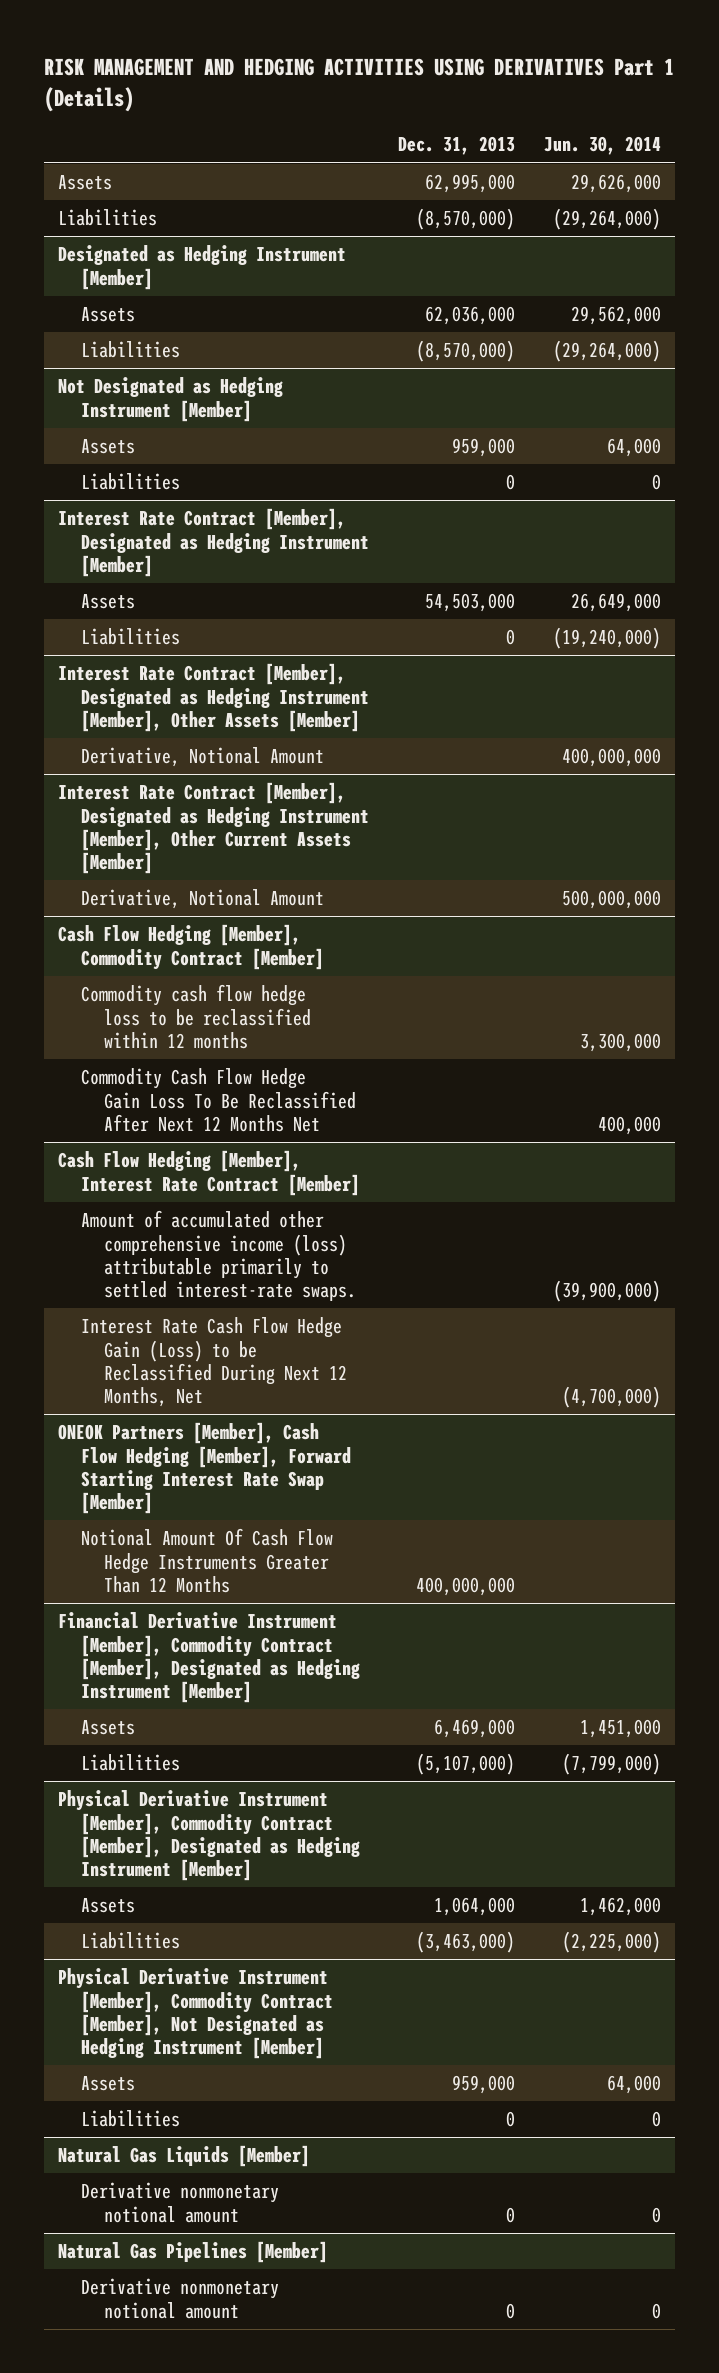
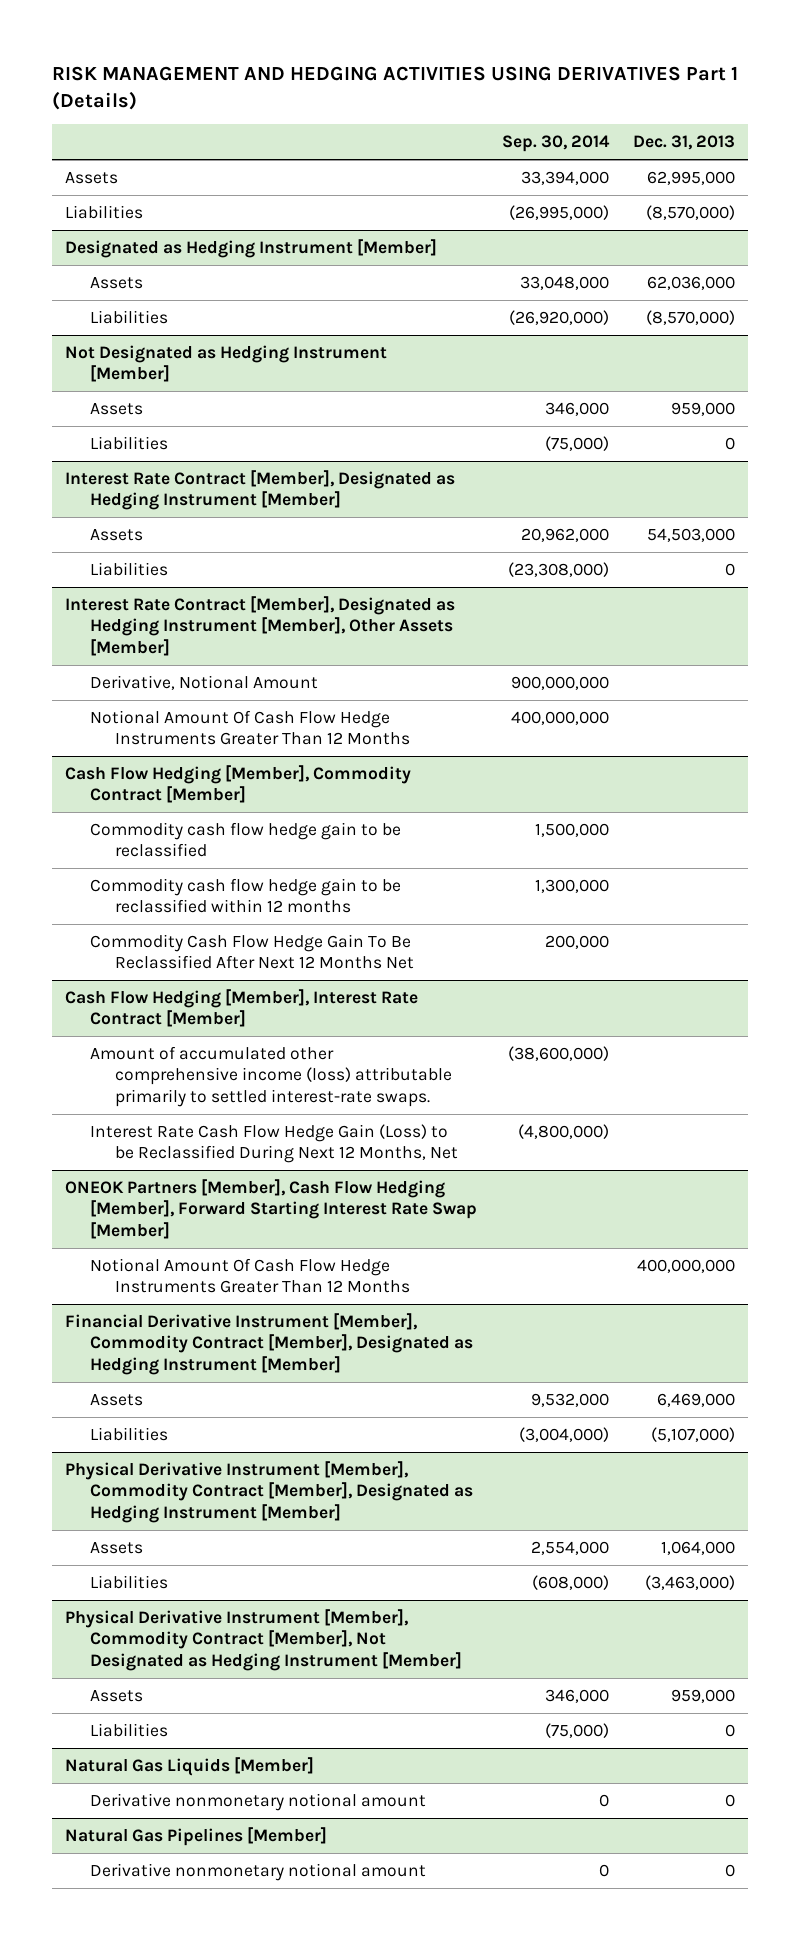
- | Dec. 31, 2013 | Jun. 30, 2014
+ | Sep. 30, 2014 | Dec. 31, 2013
- Interest Rate Contract [Member], Designated as Hedging Instrument [Member], Other Current Assets [Member]
- Derivative, Notional Amount | | 500,000,000
@ Interest Rate Contract [Member], Designated as Hedging Instrument [Member], Other Assets [Member]
+ Notional Amount Of Cash Flow Hedge Instruments Greater Than 12 Months | 400,000,000 |
@ Cash Flow Hedging [Member], Commodity Contract [Member]
- Commodity cash flow hedge loss to be reclassified within 12 months | | 3,300,000
- Commodity Cash Flow Hedge Gain Loss To Be Reclassified After Next 12 Months Net | | 400,000
+ Commodity cash flow hedge gain to be reclassified | 1,500,000 |
+ Commodity cash flow hedge gain to be reclassified within 12 months | 1,300,000 |
+ Commodity Cash Flow Hedge Gain To Be Reclassified After Next 12 Months Net | 200,000 |

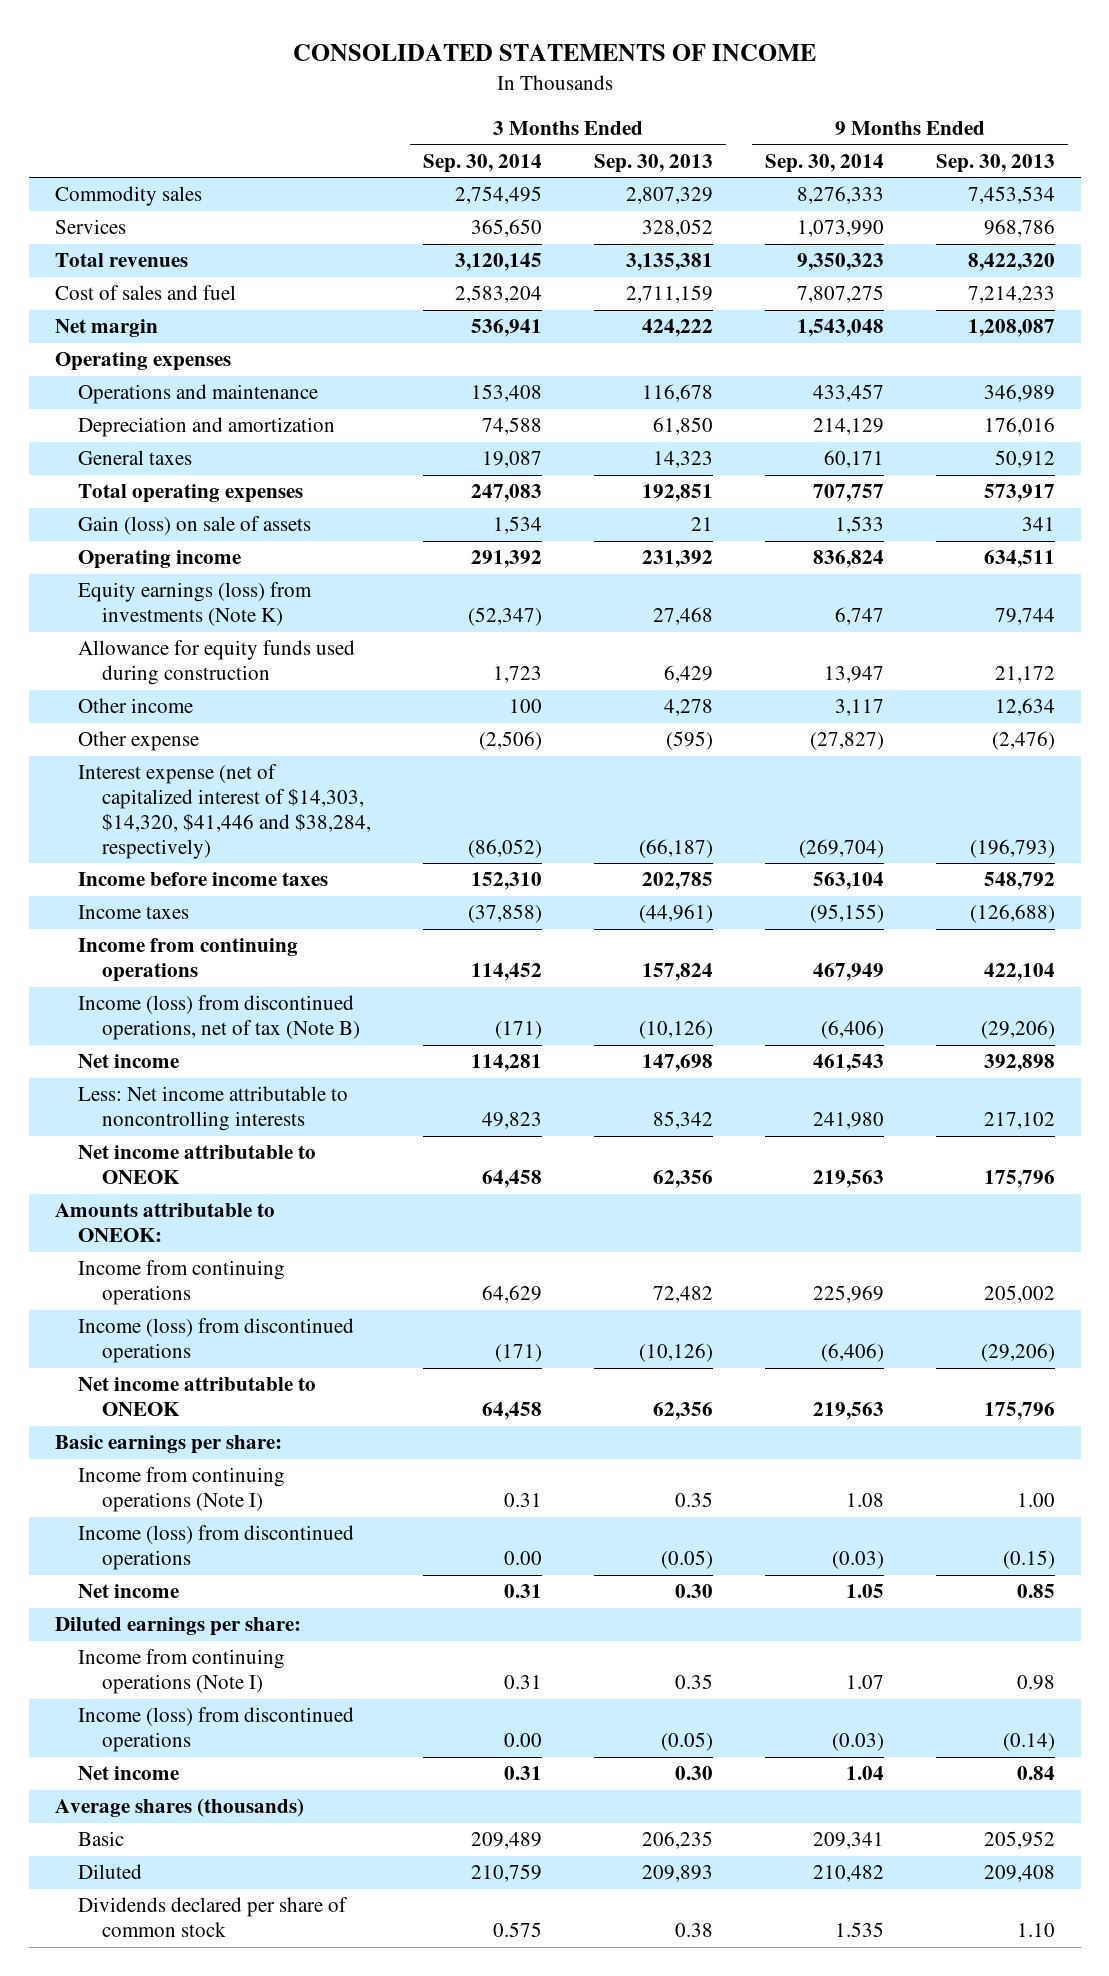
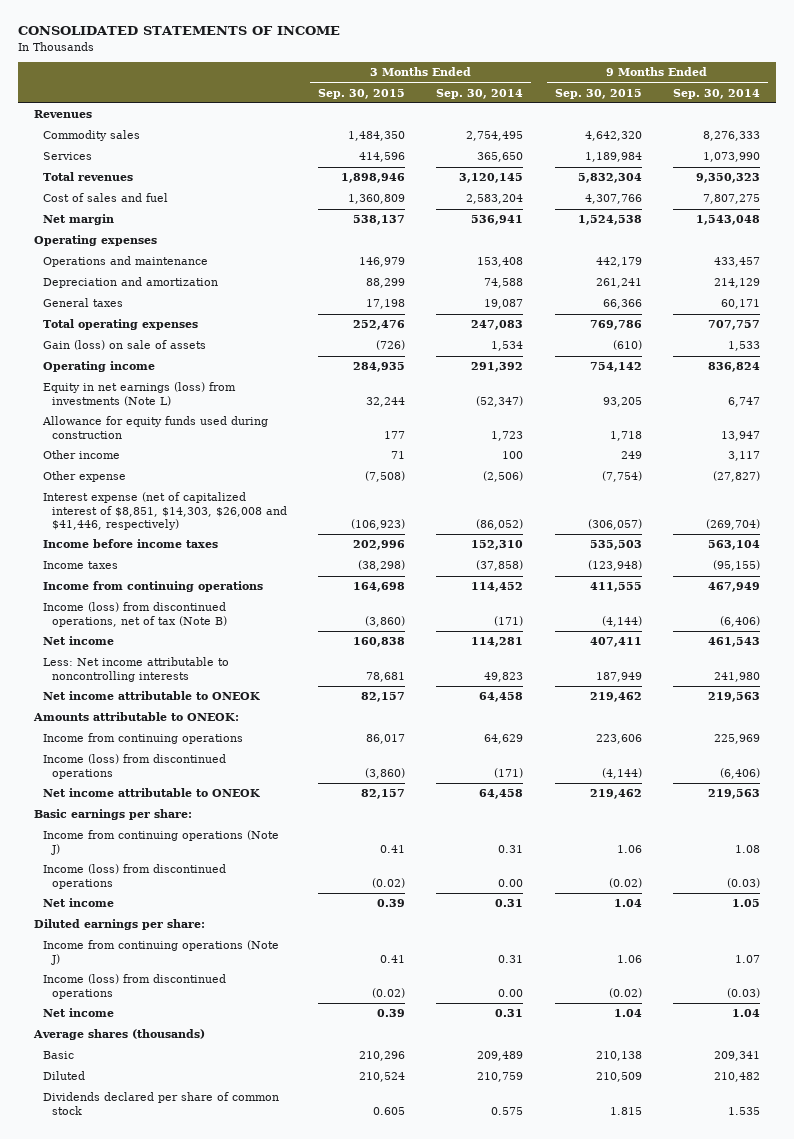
- | 3 Months Ended Sep. 30, 2014 | 3 Months Ended Sep. 30, 2013 | 9 Months Ended Sep. 30, 2014 | 9 Months Ended Sep. 30, 2013
+ | 3 Months Ended Sep. 30, 2015 | 3 Months Ended Sep. 30, 2014 | 9 Months Ended Sep. 30, 2015 | 9 Months Ended Sep. 30, 2014
+ Revenues
- Equity earnings (loss) from investments (Note K) | (52,347) | 27,468 | 6,747 | 79,744
+ Equity in net earnings (loss) from investments (Note L) | 32,244 | (52,347) | 93,205 | 6,747
- Interest expense (net of capitalized interest of $14,303, $14,320, $41,446 and $38,284, respectively) | (86,052) | (66,187) | (269,704) | (196,793)
+ Interest expense (net of capitalized interest of $8,851, $14,303, $26,008 and $41,446, respectively) | (106,923) | (86,052) | (306,057) | (269,704)
- Income from continuing operations (Note I) | 0.31 | 0.35 | 1.08 | 1.00
+ Income from continuing operations (Note J) | 0.41 | 0.31 | 1.06 | 1.08
- Income from continuing operations (Note I) | 0.31 | 0.35 | 1.07 | 0.98
+ Income from continuing operations (Note J) | 0.41 | 0.31 | 1.06 | 1.07

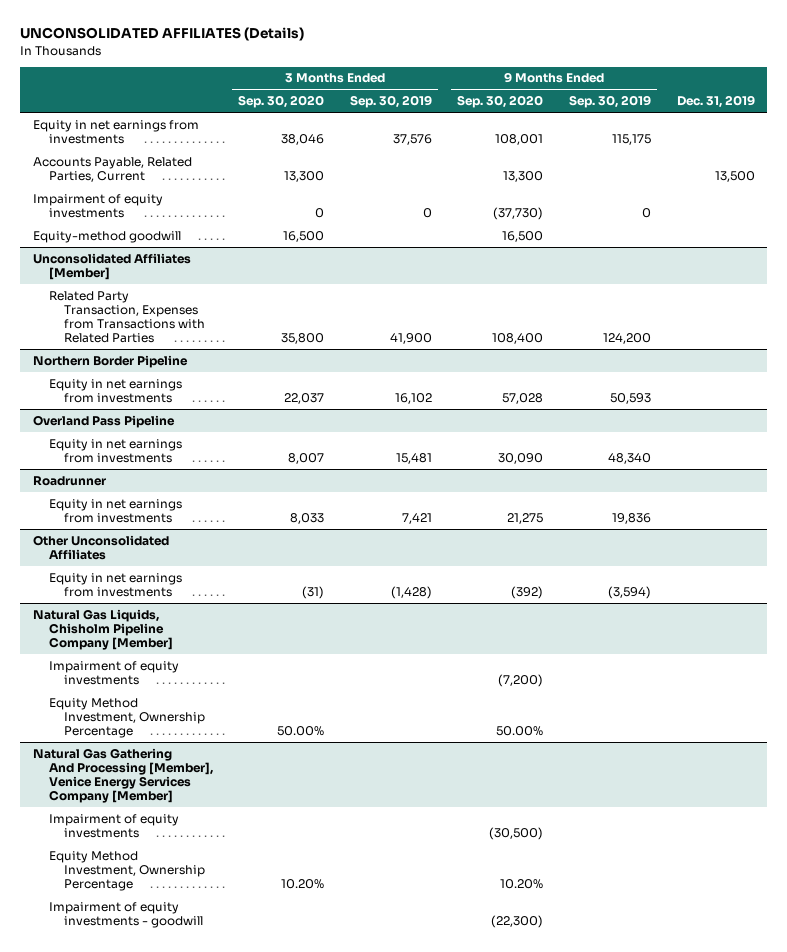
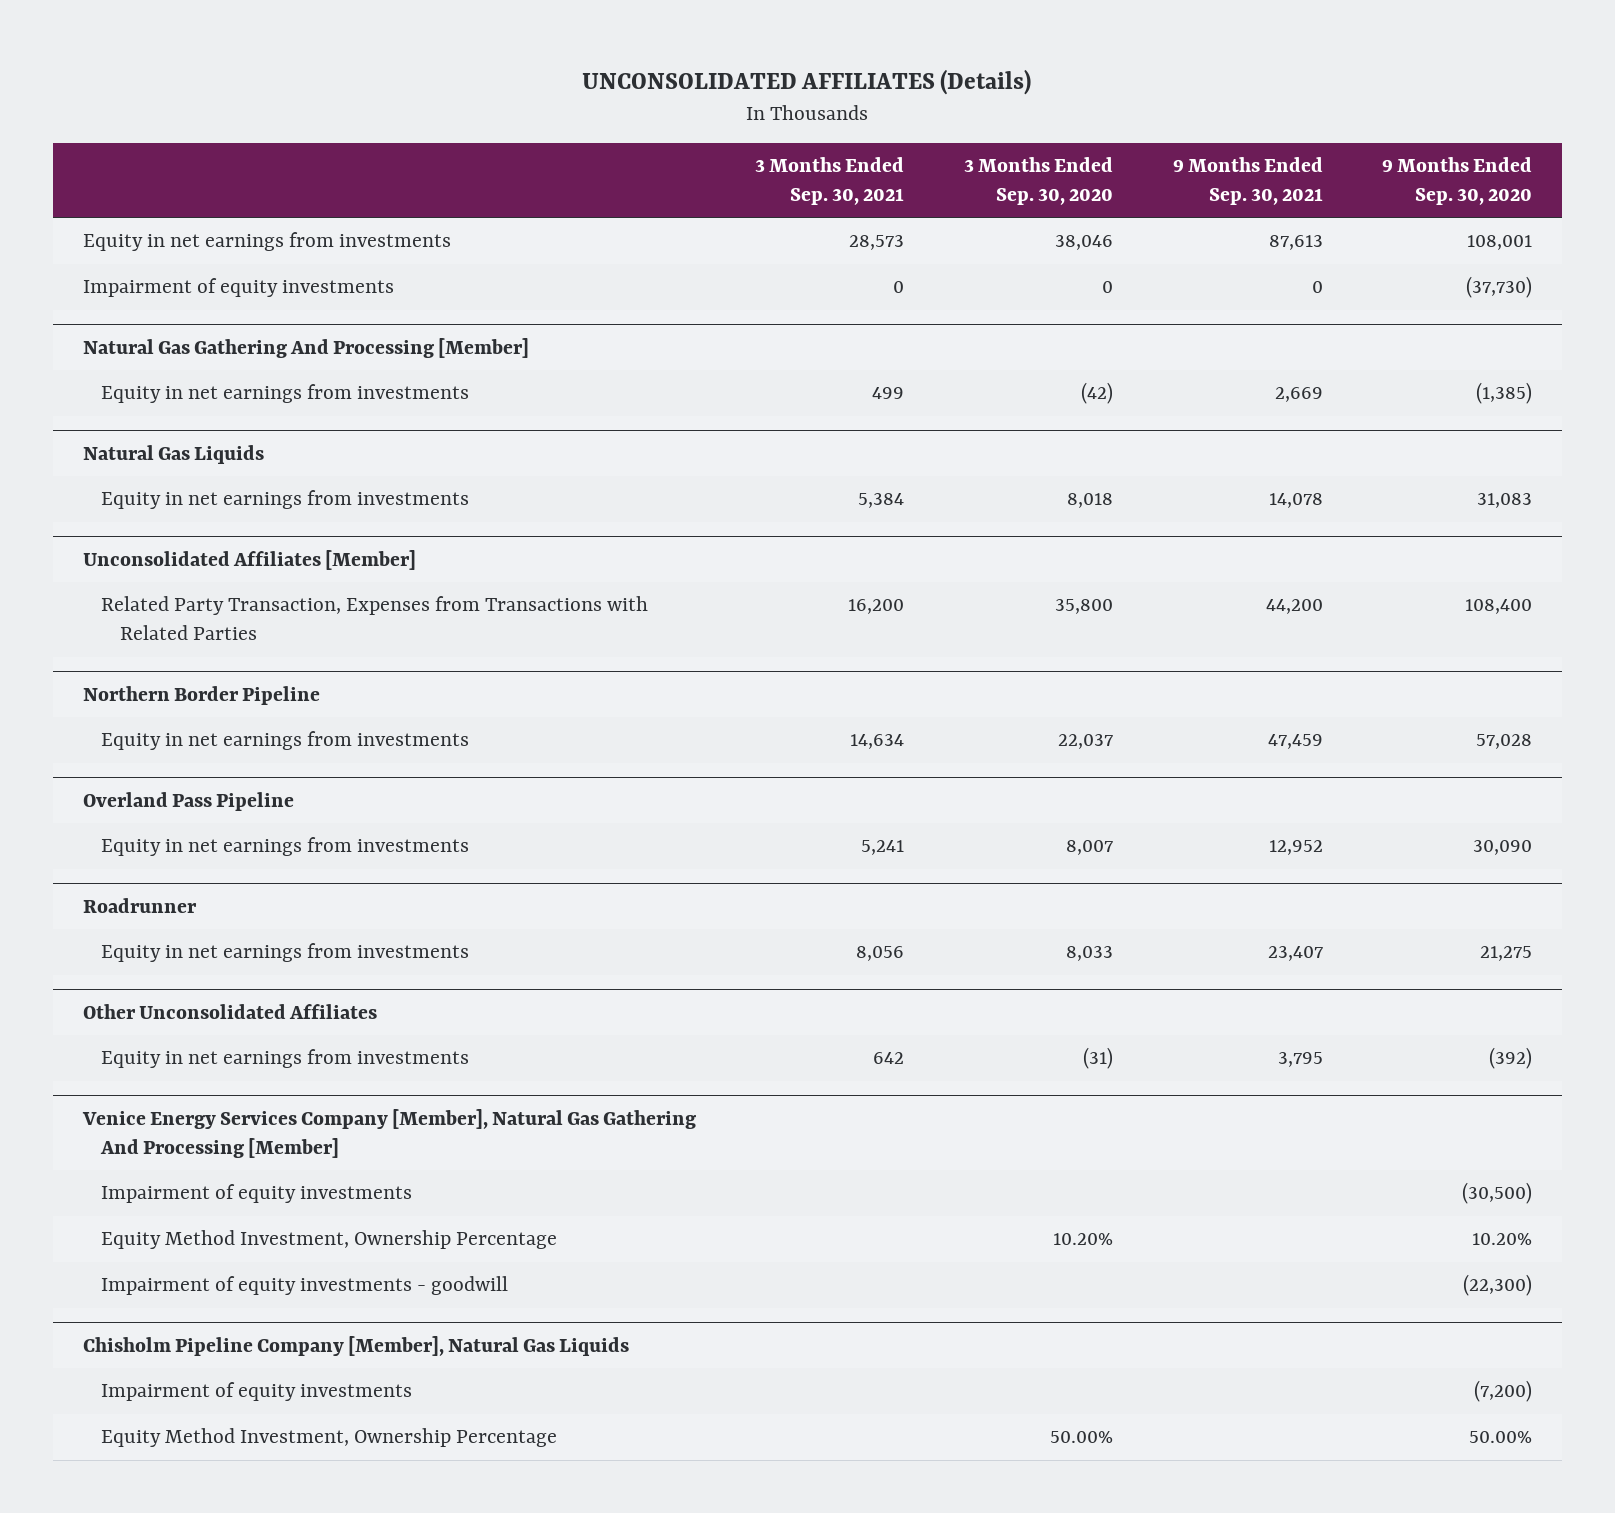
- | 3 Months Ended Sep. 30, 2020 | 3 Months Ended Sep. 30, 2019 | 9 Months Ended Sep. 30, 2020 | 9 Months Ended Sep. 30, 2019 | Dec. 31, 2019
+ | 3 Months Ended Sep. 30, 2021 | 3 Months Ended Sep. 30, 2020 | 9 Months Ended Sep. 30, 2021 | 9 Months Ended Sep. 30, 2020
- Accounts Payable, Related Parties, Current | 13,300 | | 13,300 | | 13,500
- Equity-method goodwill | 16,500 | | 16,500 | |
+ Natural Gas Gathering And Processing [Member]
+ Equity in net earnings from investments | 499 | (42) | 2,669 | (1,385)
+ Natural Gas Liquids
+ Equity in net earnings from investments | 5,384 | 8,018 | 14,078 | 31,083
- Natural Gas Liquids, Chisholm Pipeline Company [Member]
- Impairment of equity investments | | | (7,200) | |
- Equity Method Investment, Ownership Percentage | 50.00% | | 50.00% | |
- Natural Gas Gathering And Processing [Member], Venice Energy Services Company [Member]
+ Venice Energy Services Company [Member], Natural Gas Gathering And Processing [Member]
+ Chisholm Pipeline Company [Member], Natural Gas Liquids
+ Impairment of equity investments | | | | (7,200)
+ Equity Method Investment, Ownership Percentage | | 50.00% | | 50.00%

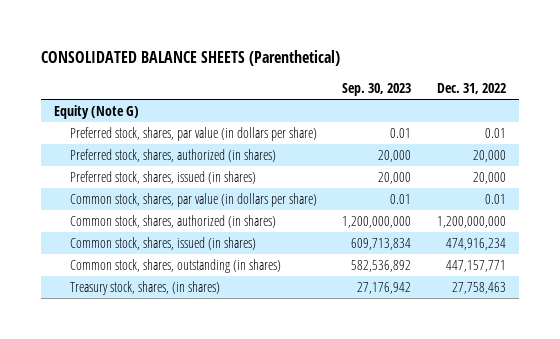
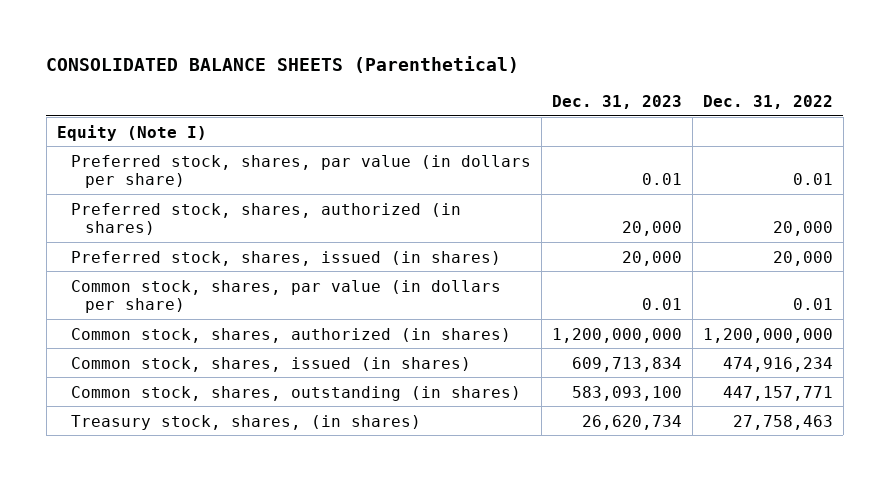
- | Sep. 30, 2023 | Dec. 31, 2022
+ | Dec. 31, 2023 | Dec. 31, 2022
- Equity (Note G)
+ Equity (Note I)

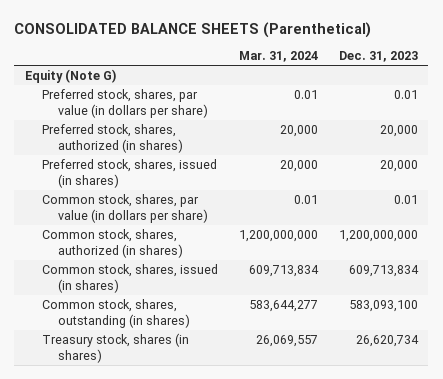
- | Dec. 31, 2023 | Dec. 31, 2022
+ | Mar. 31, 2024 | Dec. 31, 2023
- Equity (Note I)
+ Equity (Note G)
- Treasury stock, shares, (in shares) | 26,620,734 | 27,758,463
+ Treasury stock, shares (in shares) | 26,069,557 | 26,620,734

